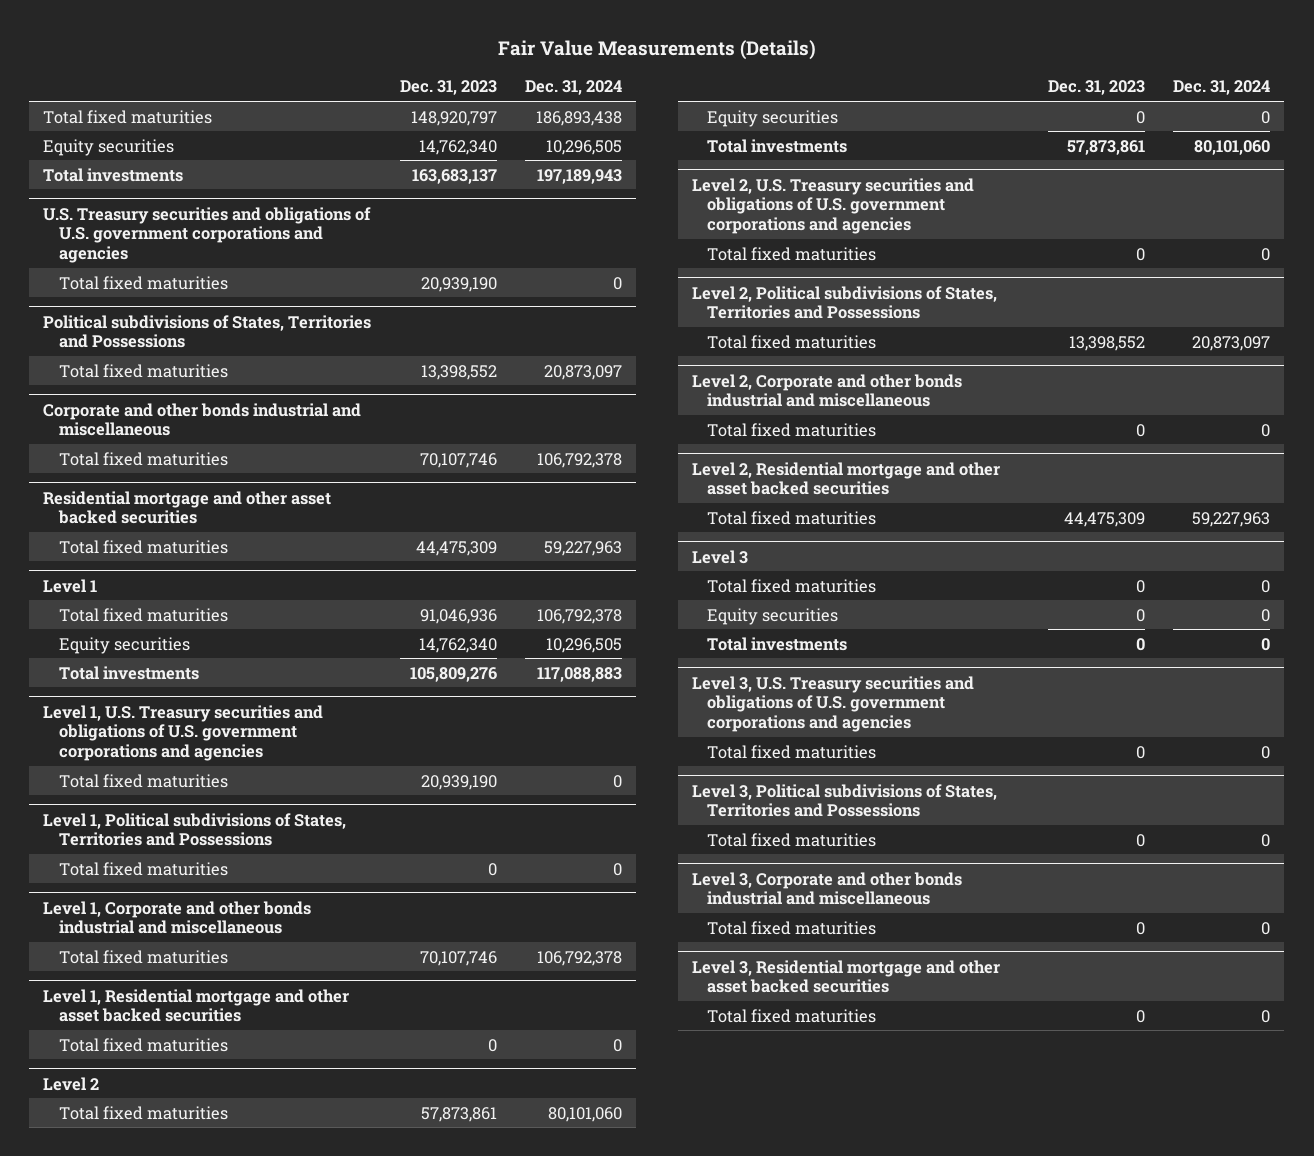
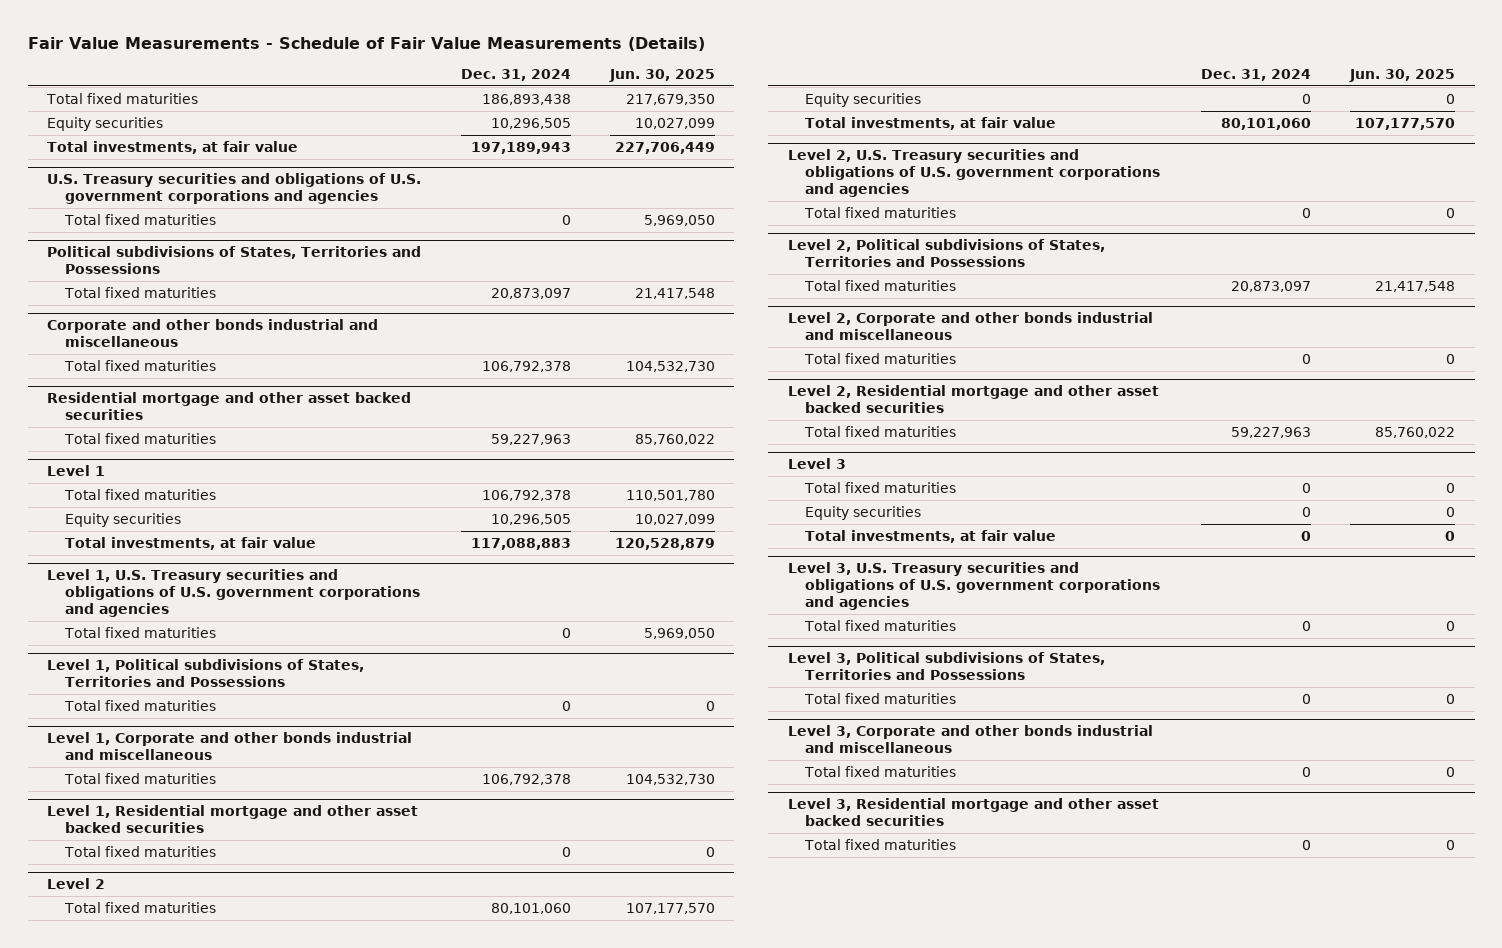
- Fair Value Measurements (Details)
+ Fair Value Measurements - Schedule of Fair Value Measurements (Details)
- | Dec. 31, 2023 | Dec. 31, 2024
+ | Dec. 31, 2024 | Jun. 30, 2025
- Total investments | 163,683,137 | 197,189,943
+ Total investments, at fair value | 197,189,943 | 227,706,449
@ Level 1
- Total investments | 105,809,276 | 117,088,883
+ Total investments, at fair value | 117,088,883 | 120,528,879
@ Level 2
- Total investments | 57,873,861 | 80,101,060
+ Total investments, at fair value | 80,101,060 | 107,177,570
@ Level 3
- Total investments | 0 | 0
+ Total investments, at fair value | 0 | 0

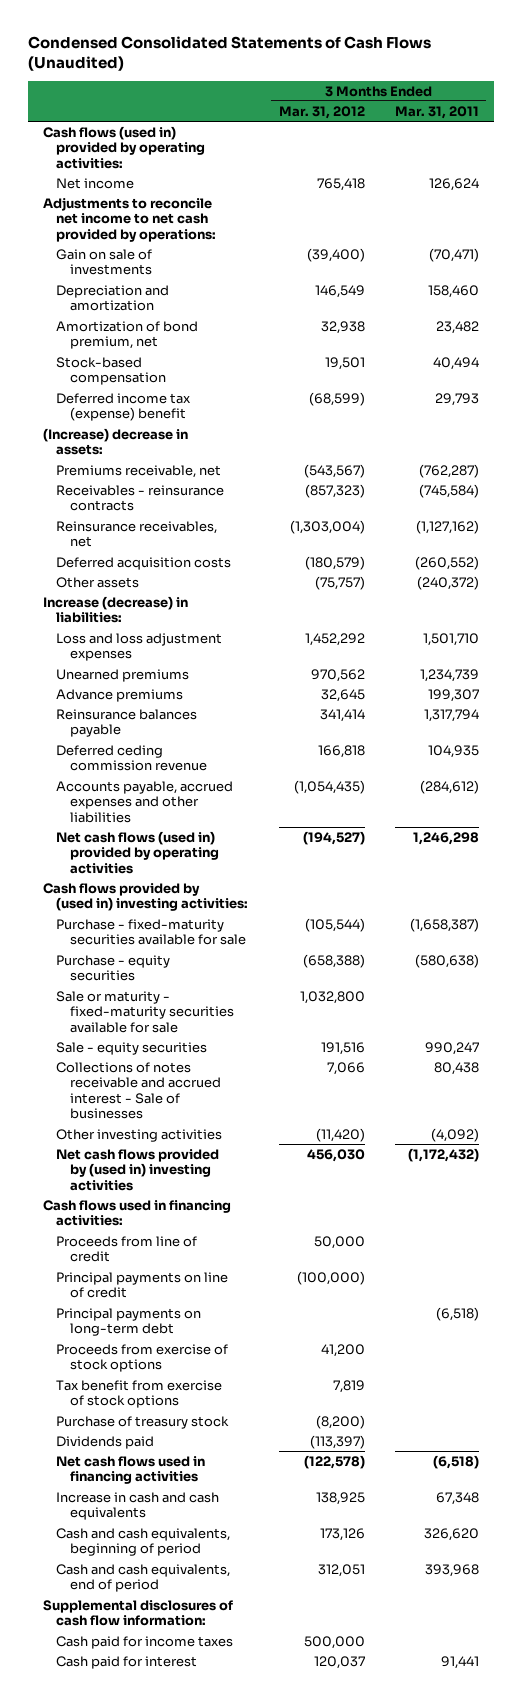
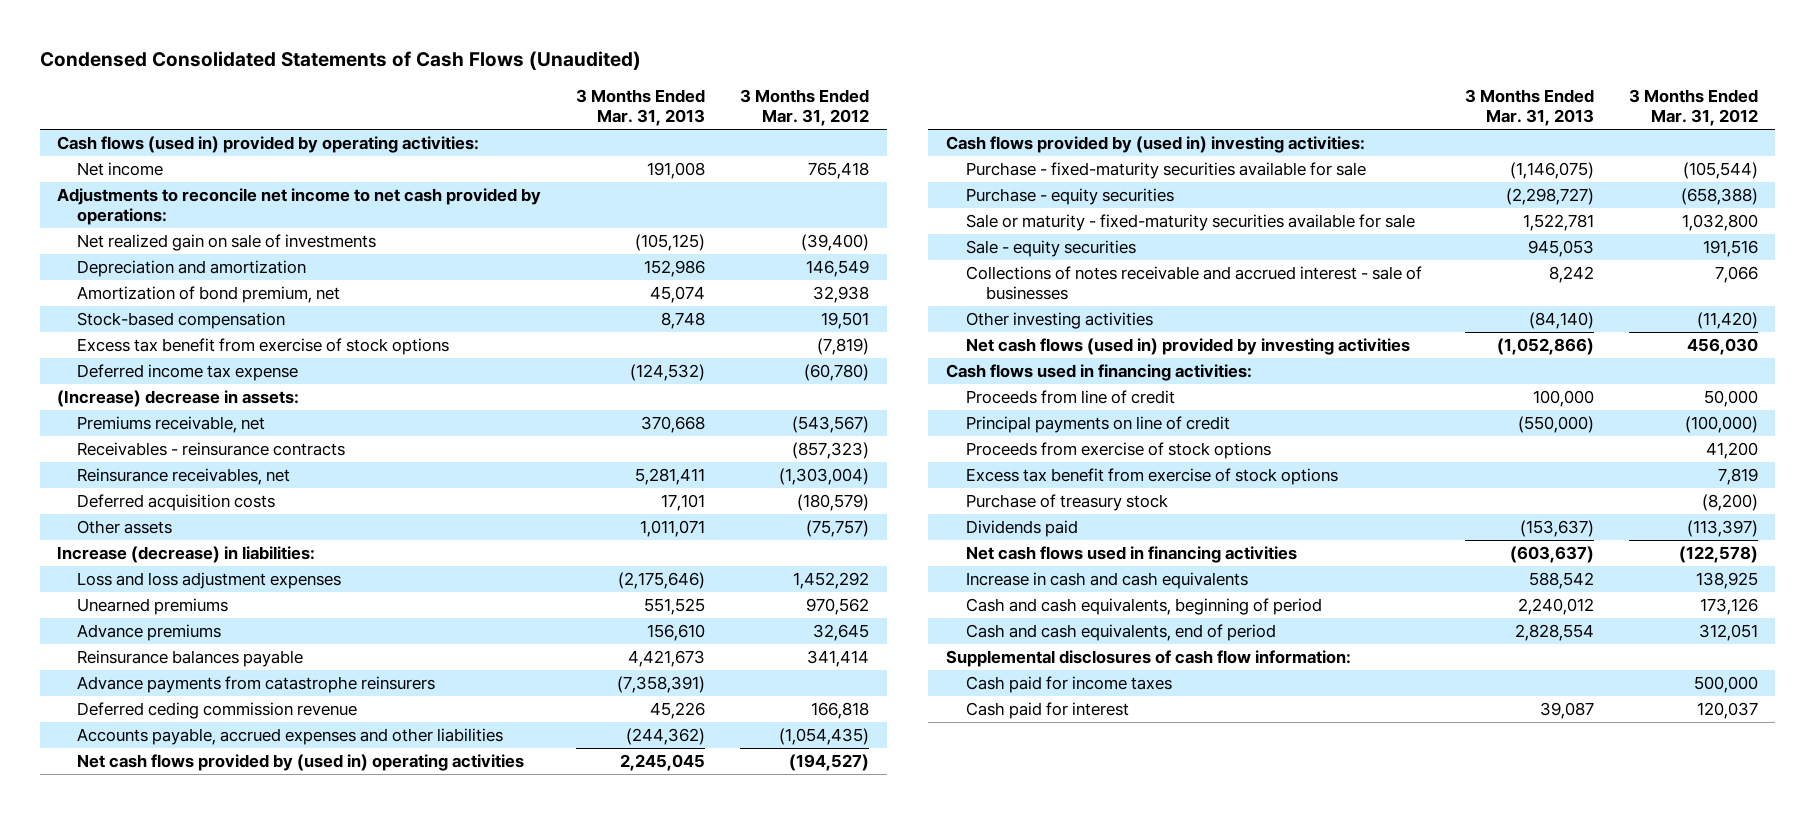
- | 3 Months Ended Mar. 31, 2012 | 3 Months Ended Mar. 31, 2011
+ | 3 Months Ended Mar. 31, 2013 | 3 Months Ended Mar. 31, 2012
- Gain on sale of investments | (39,400) | (70,471)
+ Net realized gain on sale of investments | (105,125) | (39,400)
- Deferred income tax (expense) benefit | (68,599) | 29,793
+ Excess tax benefit from exercise of stock options | | (7,819)
+ Deferred income tax expense | (124,532) | (60,780)
+ Advance payments from catastrophe reinsurers | (7,358,391) |
- Net cash flows (used in) provided by operating activities | (194,527) | 1,246,298
+ Net cash flows provided by (used in) operating activities | 2,245,045 | (194,527)
- Collections of notes receivable and accrued interest - Sale of businesses | 7,066 | 80,438
+ Collections of notes receivable and accrued interest - sale of businesses | 8,242 | 7,066
- Net cash flows provided by (used in) investing activities | 456,030 | (1,172,432)
+ Net cash flows (used in) provided by investing activities | (1,052,866) | 456,030
- Principal payments on long-term debt | | (6,518)
- Tax benefit from exercise of stock options | 7,819 |
+ Excess tax benefit from exercise of stock options | | 7,819

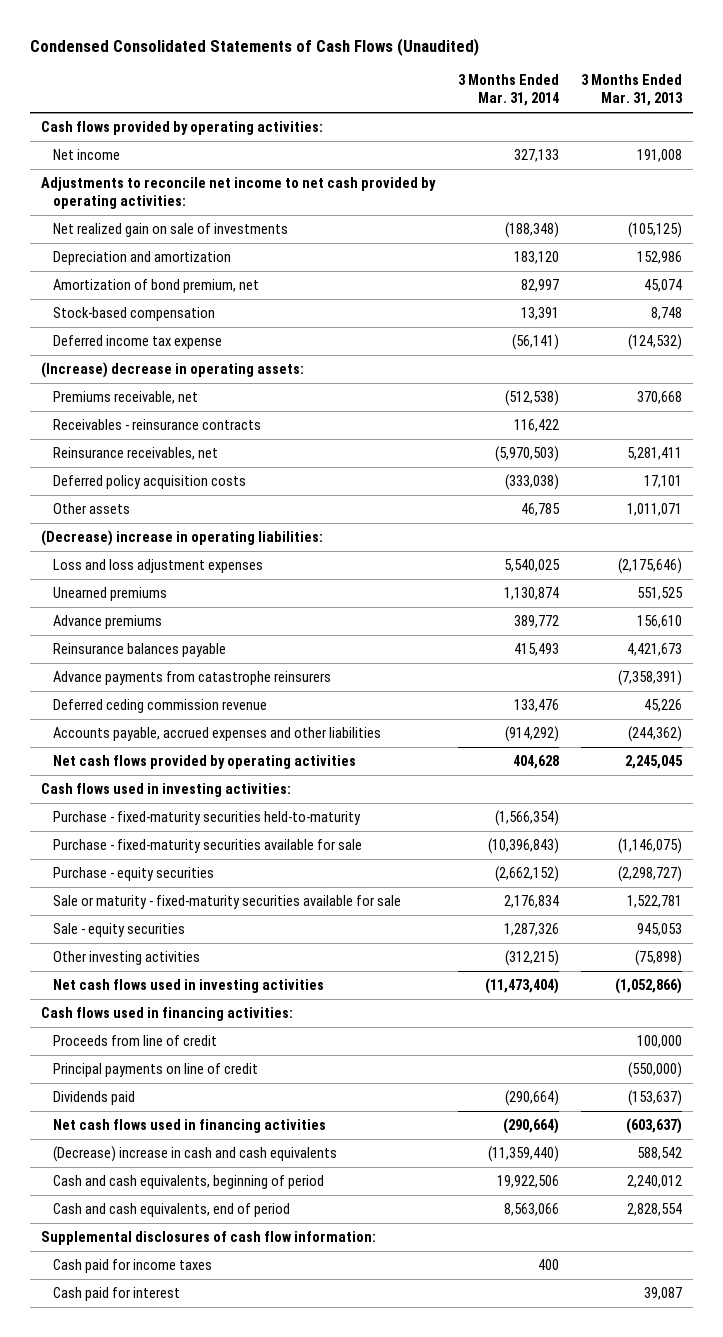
- | 3 Months Ended Mar. 31, 2013 | 3 Months Ended Mar. 31, 2012
+ | 3 Months Ended Mar. 31, 2014 | 3 Months Ended Mar. 31, 2013
- Cash flows (used in) provided by operating activities:
+ Cash flows provided by operating activities:
- Adjustments to reconcile net income to net cash provided by operations:
+ Adjustments to reconcile net income to net cash provided by operating activities:
- Excess tax benefit from exercise of stock options | | (7,819)
- (Increase) decrease in assets:
+ (Increase) decrease in operating assets:
- Deferred acquisition costs | 17,101 | (180,579)
+ Deferred policy acquisition costs | (333,038) | 17,101
- Increase (decrease) in liabilities:
+ (Decrease) increase in operating liabilities:
- Net cash flows provided by (used in) operating activities | 2,245,045 | (194,527)
- Cash flows provided by (used in) investing activities:
+ Net cash flows provided by operating activities | 404,628 | 2,245,045
+ Cash flows used in investing activities:
+ Purchase - fixed-maturity securities held-to-maturity | (1,566,354) |
- Collections of notes receivable and accrued interest - sale of businesses | 8,242 | 7,066
- Other investing activities | (84,140) | (11,420)
- Net cash flows (used in) provided by investing activities | (1,052,866) | 456,030
+ Other investing activities | (312,215) | (75,898)
+ Net cash flows used in investing activities | (11,473,404) | (1,052,866)
- Proceeds from exercise of stock options | | 41,200
- Excess tax benefit from exercise of stock options | | 7,819
- Purchase of treasury stock | | (8,200)
- Increase in cash and cash equivalents | 588,542 | 138,925
+ (Decrease) increase in cash and cash equivalents | (11,359,440) | 588,542

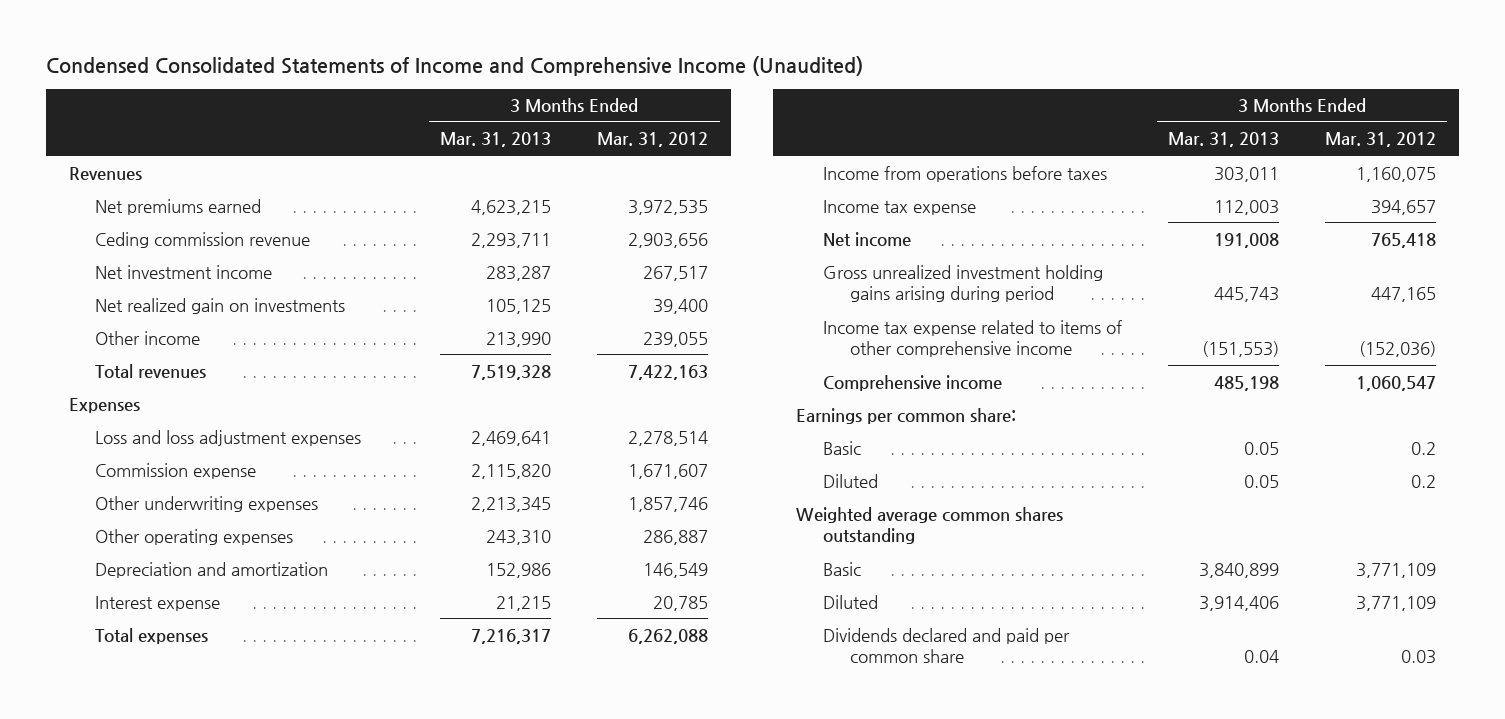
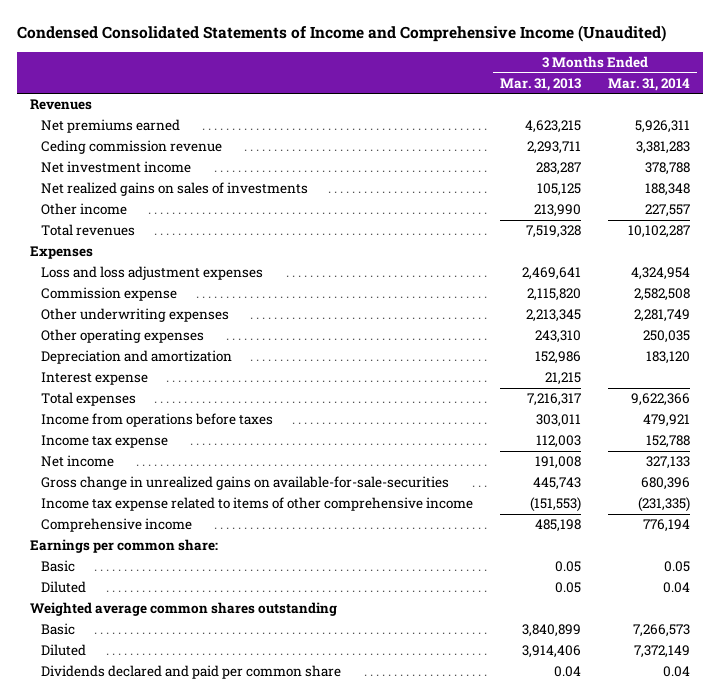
- | 3 Months Ended Mar. 31, 2013 | 3 Months Ended Mar. 31, 2012
+ | 3 Months Ended Mar. 31, 2013 | 3 Months Ended Mar. 31, 2014
- Net realized gain on investments | 105,125 | 39,400
+ Net realized gains on sales of investments | 105,125 | 188,348
- Gross unrealized investment holding gains arising during period | 445,743 | 447,165
+ Gross change in unrealized gains on available-for-sale-securities | 445,743 | 680,396

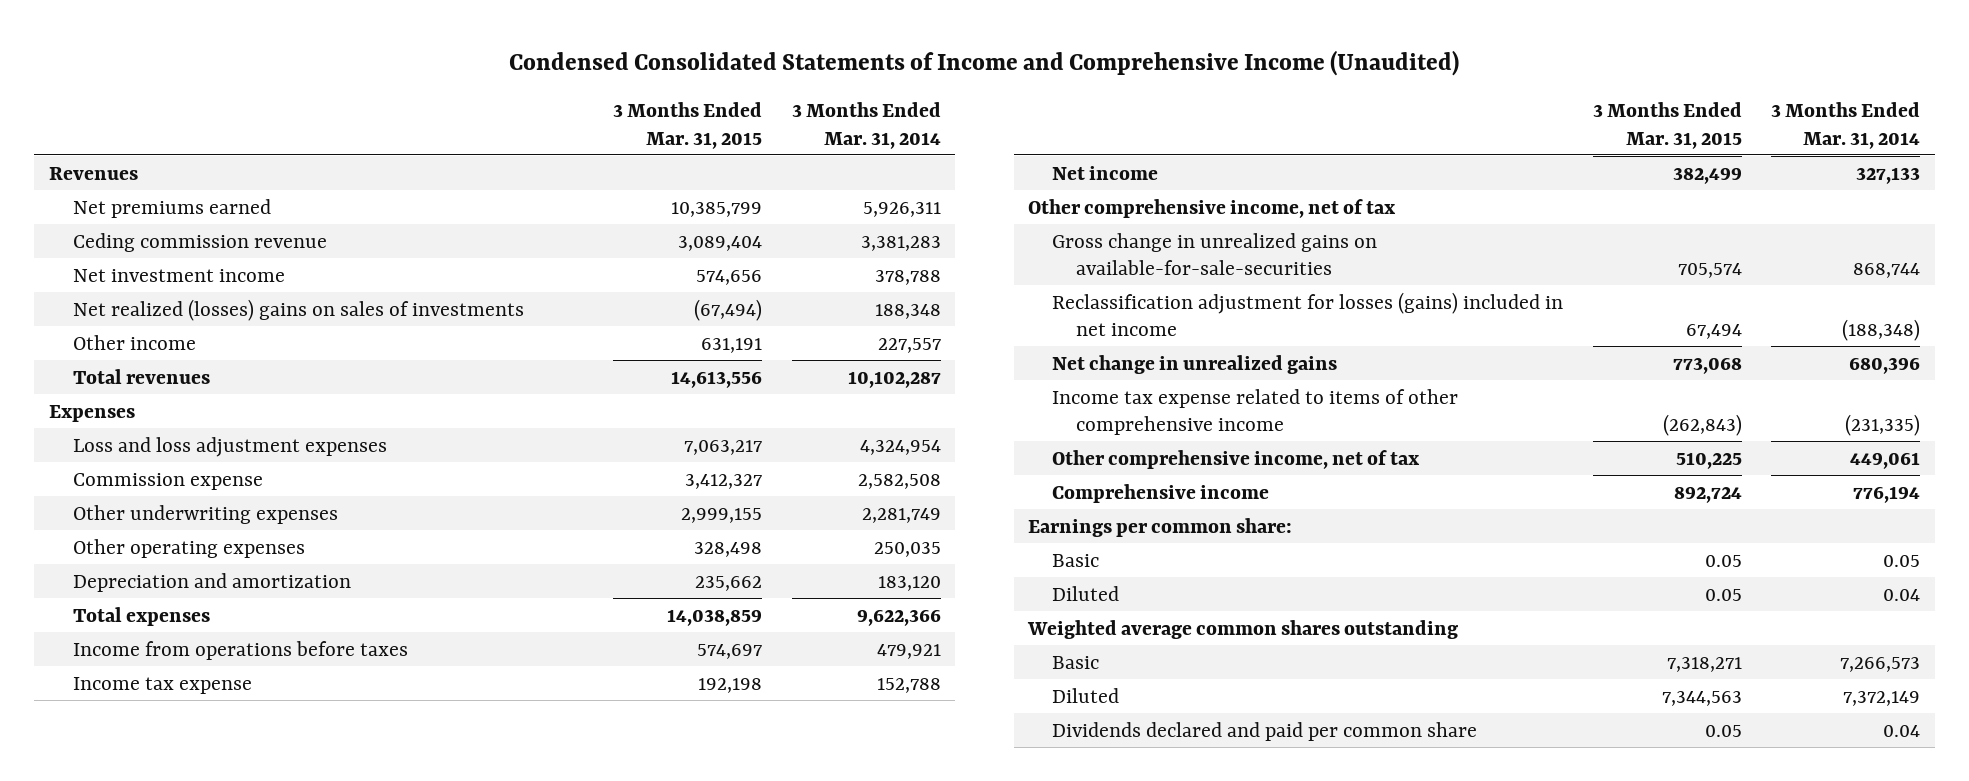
- | 3 Months Ended Mar. 31, 2013 | 3 Months Ended Mar. 31, 2014
+ | 3 Months Ended Mar. 31, 2015 | 3 Months Ended Mar. 31, 2014
- Net realized gains on sales of investments | 105,125 | 188,348
+ Net realized (losses) gains on sales of investments | (67,494) | 188,348
- Interest expense | 21,215 |
- Gross change in unrealized gains on available-for-sale-securities | 445,743 | 680,396
+ Other comprehensive income, net of tax
+ Gross change in unrealized gains on available-for-sale-securities | 705,574 | 868,744
+ Reclassification adjustment for losses (gains) included in net income | 67,494 | (188,348)
+ Net change in unrealized gains | 773,068 | 680,396
+ Other comprehensive income, net of tax | 510,225 | 449,061

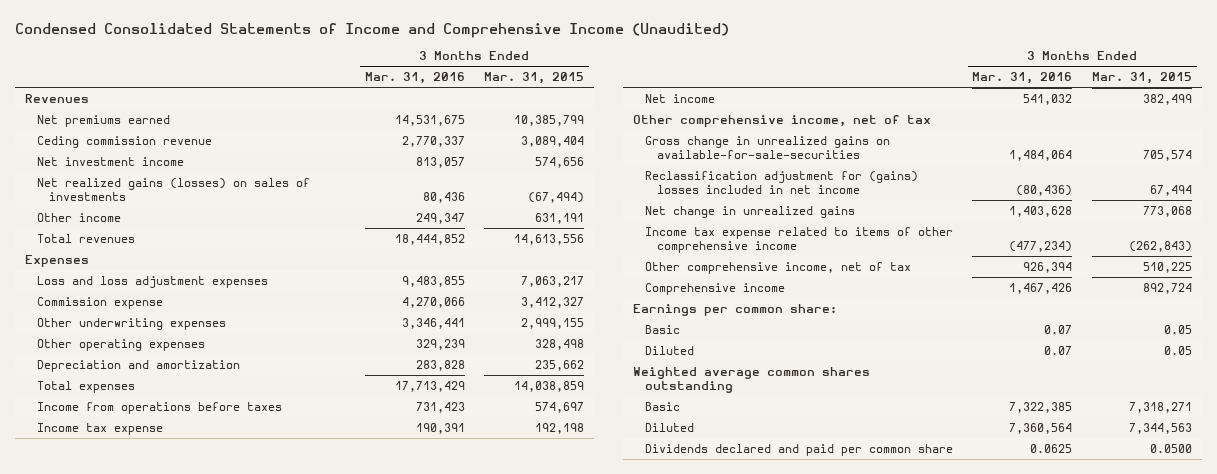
- | 3 Months Ended Mar. 31, 2015 | 3 Months Ended Mar. 31, 2014
+ | 3 Months Ended Mar. 31, 2016 | 3 Months Ended Mar. 31, 2015
- Net realized (losses) gains on sales of investments | (67,494) | 188,348
+ Net realized gains (losses) on sales of investments | 80,436 | (67,494)
- Reclassification adjustment for losses (gains) included in net income | 67,494 | (188,348)
+ Reclassification adjustment for (gains) losses included in net income | (80,436) | 67,494
- Dividends declared and paid per common share | 0.05 | 0.04
+ Dividends declared and paid per common share | 0.0625 | 0.0500

